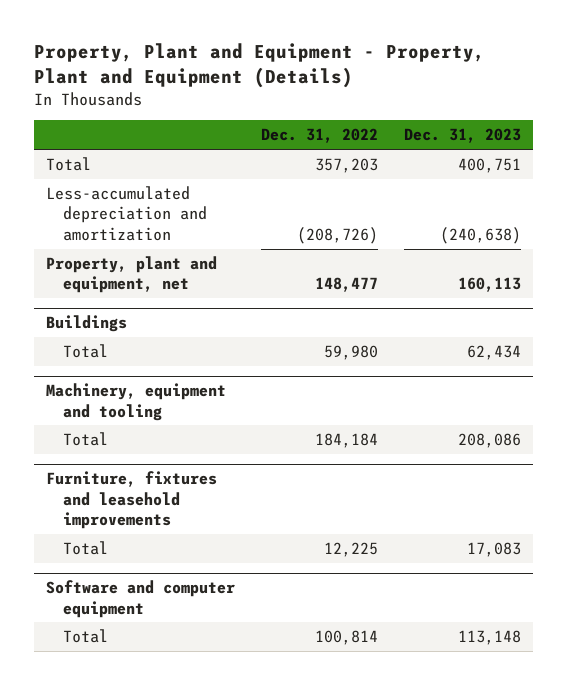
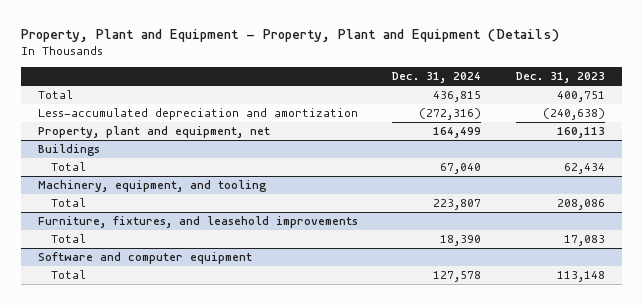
- | Dec. 31, 2022 | Dec. 31, 2023
+ | Dec. 31, 2024 | Dec. 31, 2023
- Machinery, equipment and tooling
+ Machinery, equipment, and tooling
- Furniture, fixtures and leasehold improvements
+ Furniture, fixtures, and leasehold improvements

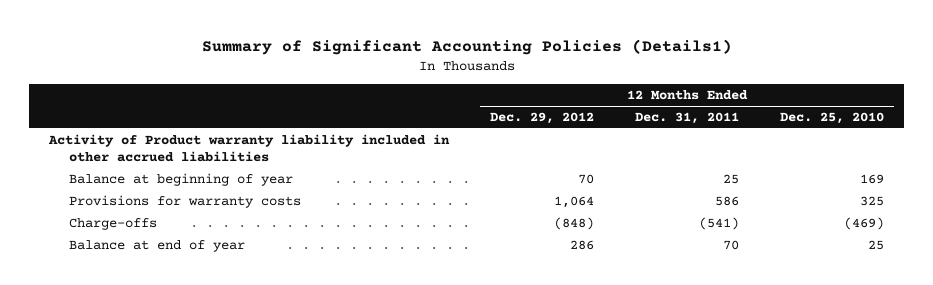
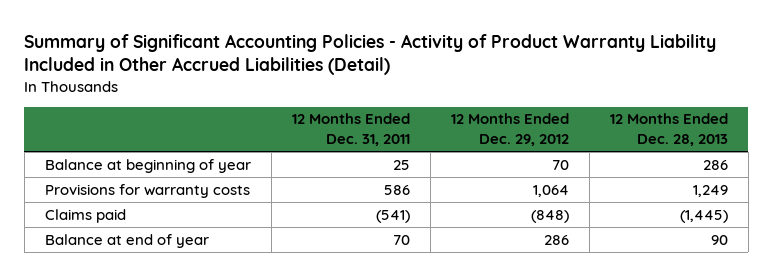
- Summary of Significant Accounting Policies (Details1)
+ Summary of Significant Accounting Policies - Activity of Product Warranty Liability Included in Other Accrued Liabilities (Detail)
- | 12 Months Ended Dec. 29, 2012 | 12 Months Ended Dec. 31, 2011 | 12 Months Ended Dec. 25, 2010
+ | 12 Months Ended Dec. 31, 2011 | 12 Months Ended Dec. 29, 2012 | 12 Months Ended Dec. 28, 2013
- Activity of Product warranty liability included in other accrued liabilities
- Charge-offs | (848) | (541) | (469)
+ Claims paid | (541) | (848) | (1,445)

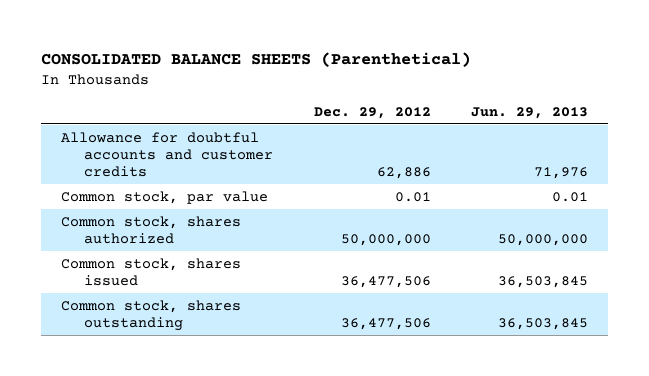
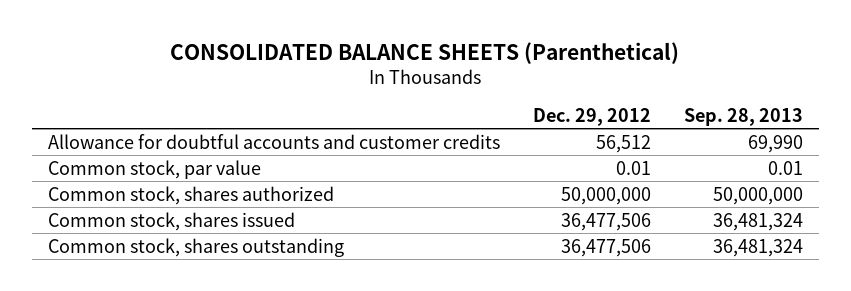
- | Dec. 29, 2012 | Jun. 29, 2013
+ | Dec. 29, 2012 | Sep. 28, 2013
- Allowance for doubtful accounts and customer credits | 62,886 | 71,976
+ Allowance for doubtful accounts and customer credits | 56,512 | 69,990

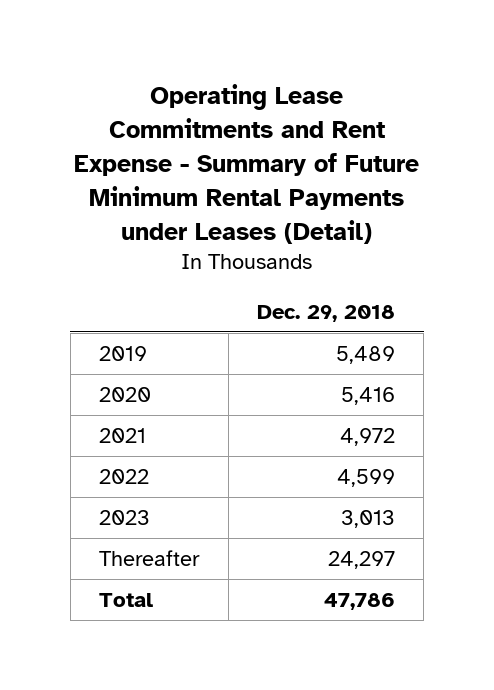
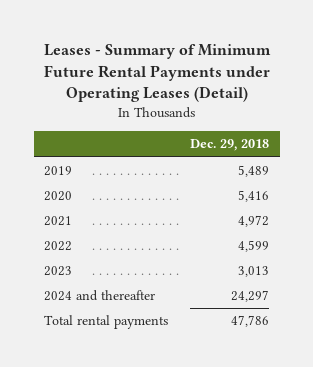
- Operating Lease Commitments and Rent Expense - Summary of Future Minimum Rental Payments under Leases (Detail)
+ Leases - Summary of Minimum Future Rental Payments under Operating Leases (Detail)
- Thereafter | 24,297
- Total | 47,786
+ 2024 and thereafter | 24,297
+ Total rental payments | 47,786

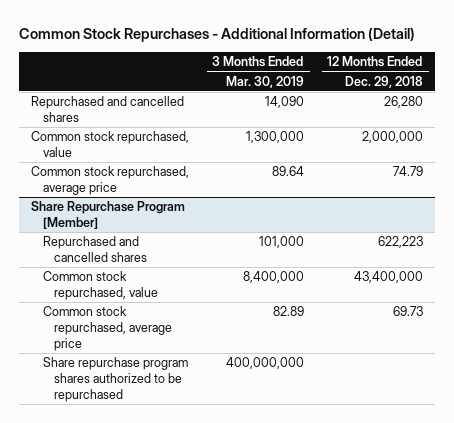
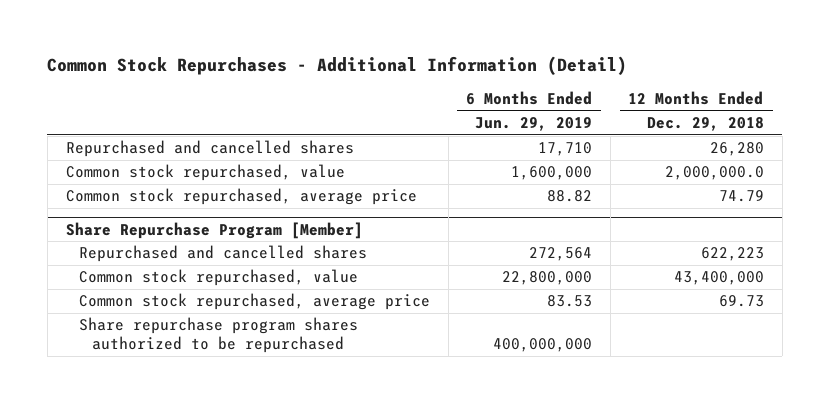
- | 3 Months Ended Mar. 30, 2019 | 12 Months Ended Dec. 29, 2018
+ | 6 Months Ended Jun. 29, 2019 | 12 Months Ended Dec. 29, 2018
- Common stock repurchased, value | 1,300,000 | 2,000,000
+ Common stock repurchased, value | 1,600,000 | 2,000,000.0

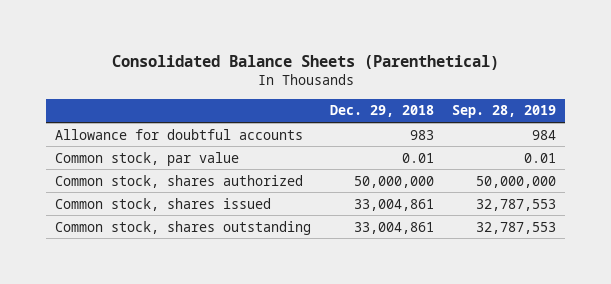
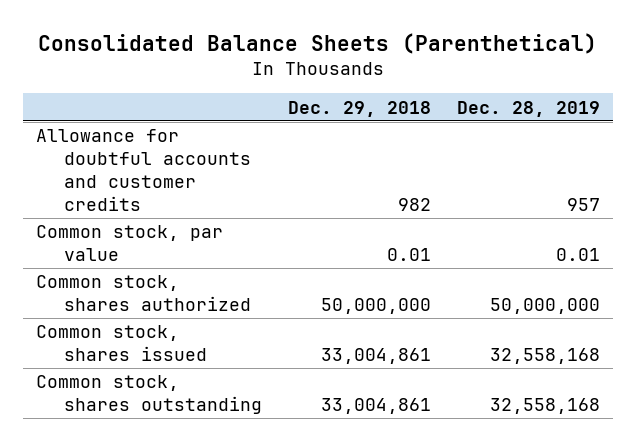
- | Dec. 29, 2018 | Sep. 28, 2019
+ | Dec. 29, 2018 | Dec. 28, 2019
- Allowance for doubtful accounts | 983 | 984
+ Allowance for doubtful accounts and customer credits | 982 | 957

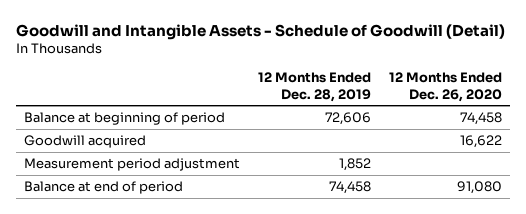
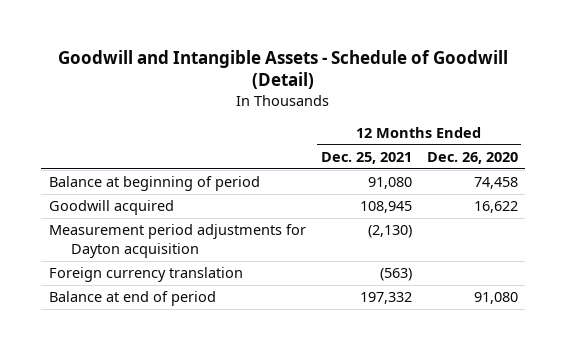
- | 12 Months Ended Dec. 28, 2019 | 12 Months Ended Dec. 26, 2020
+ | 12 Months Ended Dec. 25, 2021 | 12 Months Ended Dec. 26, 2020
- Measurement period adjustment | 1,852 |
+ Measurement period adjustments for Dayton acquisition | (2,130) |
+ Foreign currency translation | (563) |

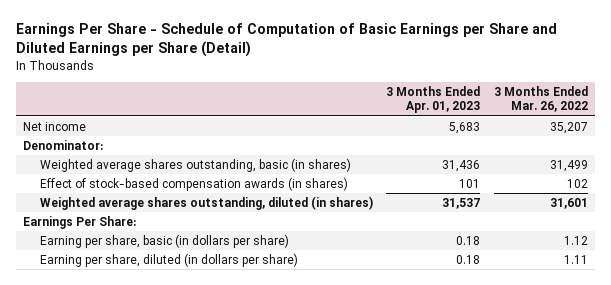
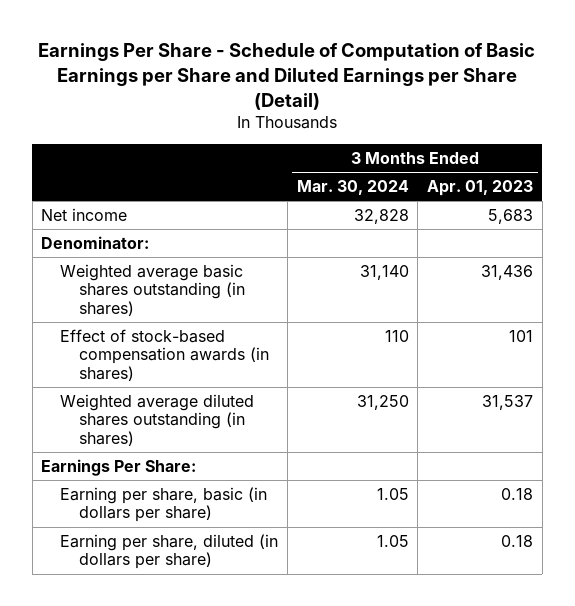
- | 3 Months Ended Apr. 01, 2023 | 3 Months Ended Mar. 26, 2022
+ | 3 Months Ended Mar. 30, 2024 | 3 Months Ended Apr. 01, 2023
- Weighted average shares outstanding, basic (in shares) | 31,436 | 31,499
+ Weighted average basic shares outstanding (in shares) | 31,140 | 31,436
- Weighted average shares outstanding, diluted (in shares) | 31,537 | 31,601
+ Weighted average diluted shares outstanding (in shares) | 31,250 | 31,537

